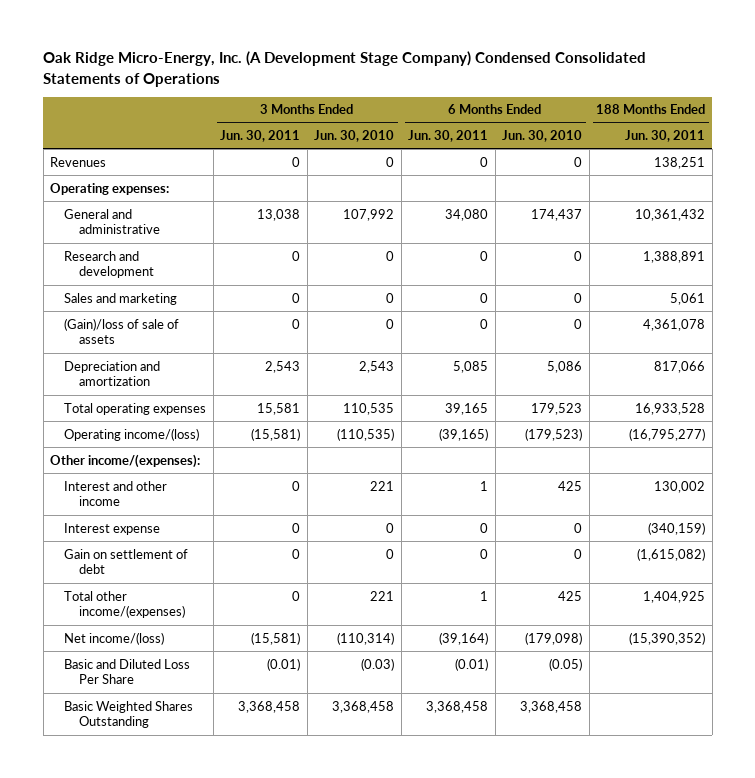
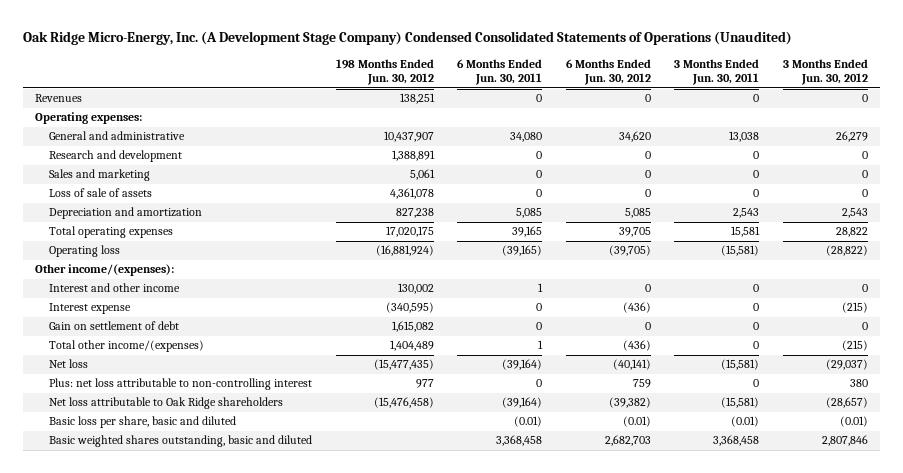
- Oak Ridge Micro-Energy, Inc. (A Development Stage Company) Condensed Consolidated Statements of Operations
+ Oak Ridge Micro-Energy, Inc. (A Development Stage Company) Condensed Consolidated Statements of Operations (Unaudited)
- | 3 Months Ended Jun. 30, 2011 | 3 Months Ended Jun. 30, 2010 | 6 Months Ended Jun. 30, 2011 | 6 Months Ended Jun. 30, 2010 | 188 Months Ended Jun. 30, 2011
+ | 198 Months Ended Jun. 30, 2012 | 6 Months Ended Jun. 30, 2011 | 6 Months Ended Jun. 30, 2012 | 3 Months Ended Jun. 30, 2011 | 3 Months Ended Jun. 30, 2012
- (Gain)/loss of sale of assets | 0 | 0 | 0 | 0 | 4,361,078
+ Loss of sale of assets | 4,361,078 | 0 | 0 | 0 | 0
- Operating income/(loss) | (15,581) | (110,535) | (39,165) | (179,523) | (16,795,277)
+ Operating loss | (16,881,924) | (39,165) | (39,705) | (15,581) | (28,822)
- Net income/(loss) | (15,581) | (110,314) | (39,164) | (179,098) | (15,390,352)
- Basic and Diluted Loss Per Share | (0.01) | (0.03) | (0.01) | (0.05) |
- Basic Weighted Shares Outstanding | 3,368,458 | 3,368,458 | 3,368,458 | 3,368,458 |
+ Net loss | (15,477,435) | (39,164) | (40,141) | (15,581) | (29,037)
+ Plus: net loss attributable to non-controlling interest | 977 | 0 | 759 | 0 | 380
+ Net loss attributable to Oak Ridge shareholders | (15,476,458) | (39,164) | (39,382) | (15,581) | (28,657)
+ Basic loss per share, basic and diluted | | (0.01) | (0.01) | (0.01) | (0.01)
+ Basic weighted shares outstanding, basic and diluted | | 3,368,458 | 2,682,703 | 3,368,458 | 2,807,846

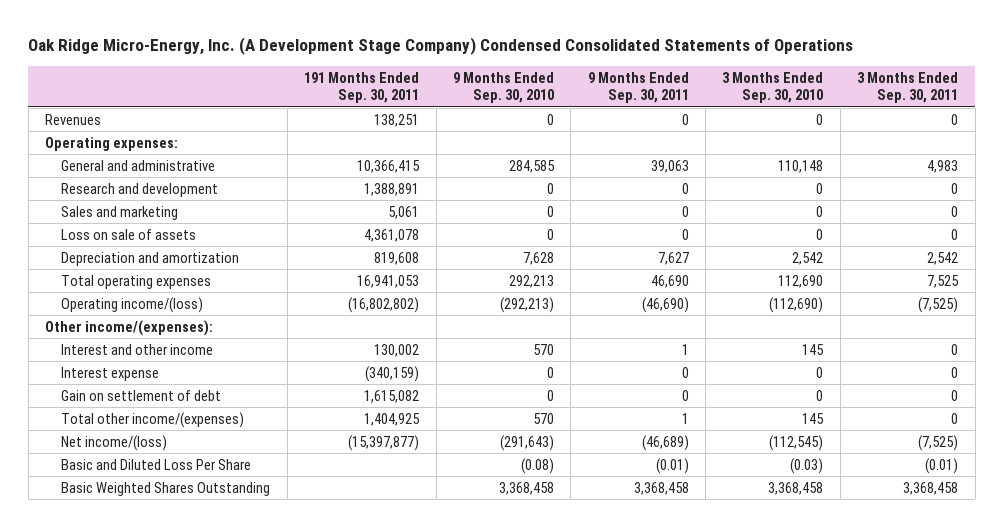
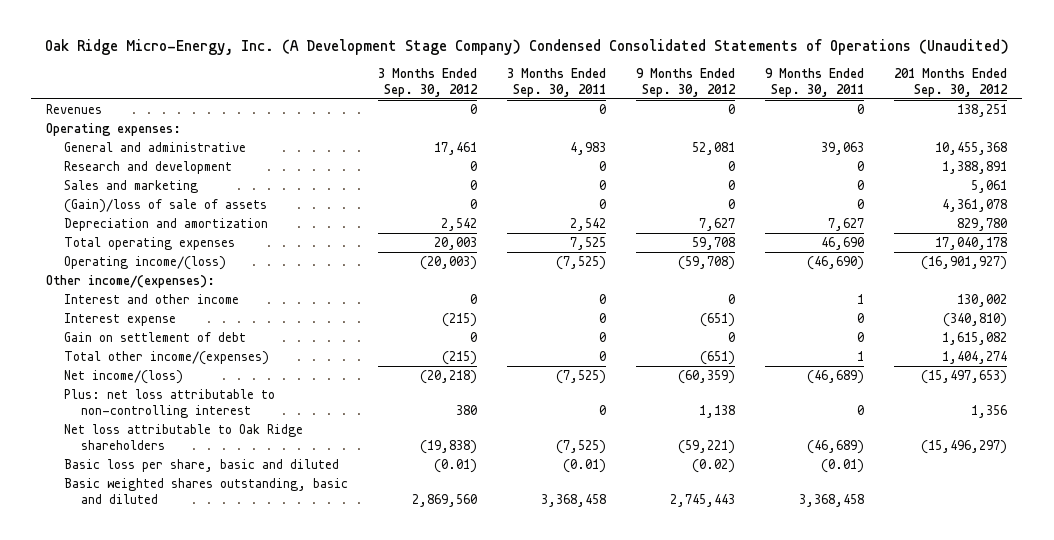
- Oak Ridge Micro-Energy, Inc. (A Development Stage Company) Condensed Consolidated Statements of Operations
+ Oak Ridge Micro-Energy, Inc. (A Development Stage Company) Condensed Consolidated Statements of Operations (Unaudited)
- | 191 Months Ended Sep. 30, 2011 | 9 Months Ended Sep. 30, 2010 | 9 Months Ended Sep. 30, 2011 | 3 Months Ended Sep. 30, 2010 | 3 Months Ended Sep. 30, 2011
+ | 3 Months Ended Sep. 30, 2012 | 3 Months Ended Sep. 30, 2011 | 9 Months Ended Sep. 30, 2012 | 9 Months Ended Sep. 30, 2011 | 201 Months Ended Sep. 30, 2012
- Loss on sale of assets | 4,361,078 | 0 | 0 | 0 | 0
+ (Gain)/loss of sale of assets | 0 | 0 | 0 | 0 | 4,361,078
- Basic and Diluted Loss Per Share | | (0.08) | (0.01) | (0.03) | (0.01)
- Basic Weighted Shares Outstanding | | 3,368,458 | 3,368,458 | 3,368,458 | 3,368,458
+ Plus: net loss attributable to non-controlling interest | 380 | 0 | 1,138 | 0 | 1,356
+ Net loss attributable to Oak Ridge shareholders | (19,838) | (7,525) | (59,221) | (46,689) | (15,496,297)
+ Basic loss per share, basic and diluted | (0.01) | (0.01) | (0.02) | (0.01) |
+ Basic weighted shares outstanding, basic and diluted | 2,869,560 | 3,368,458 | 2,745,443 | 3,368,458 |

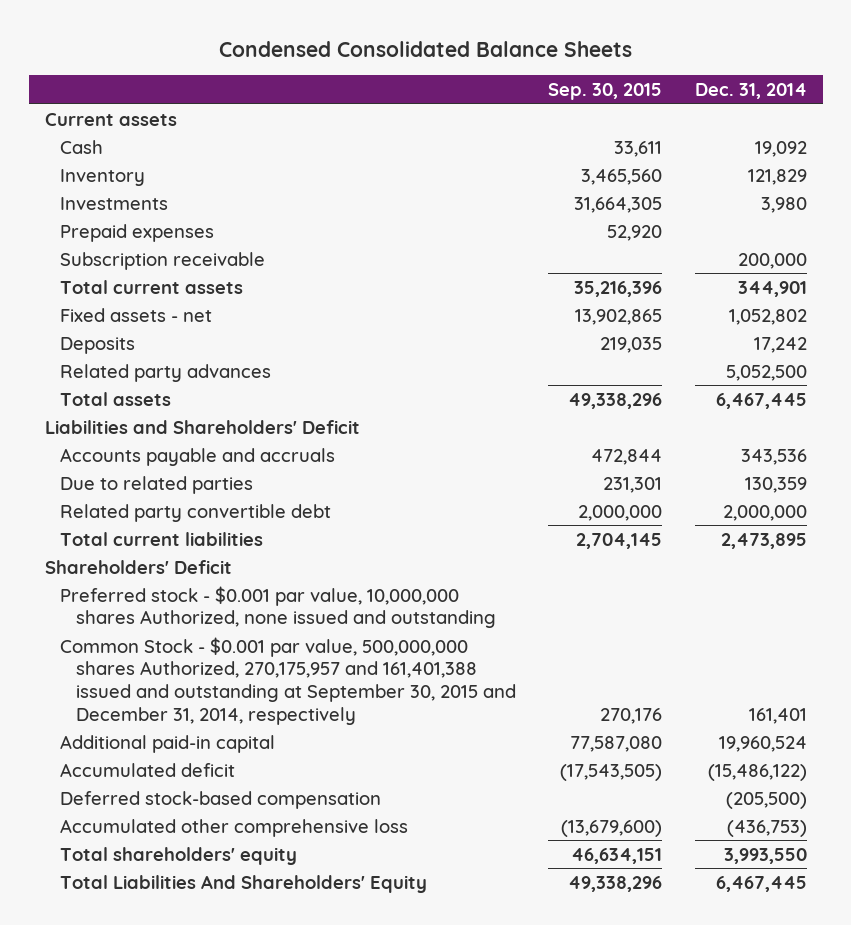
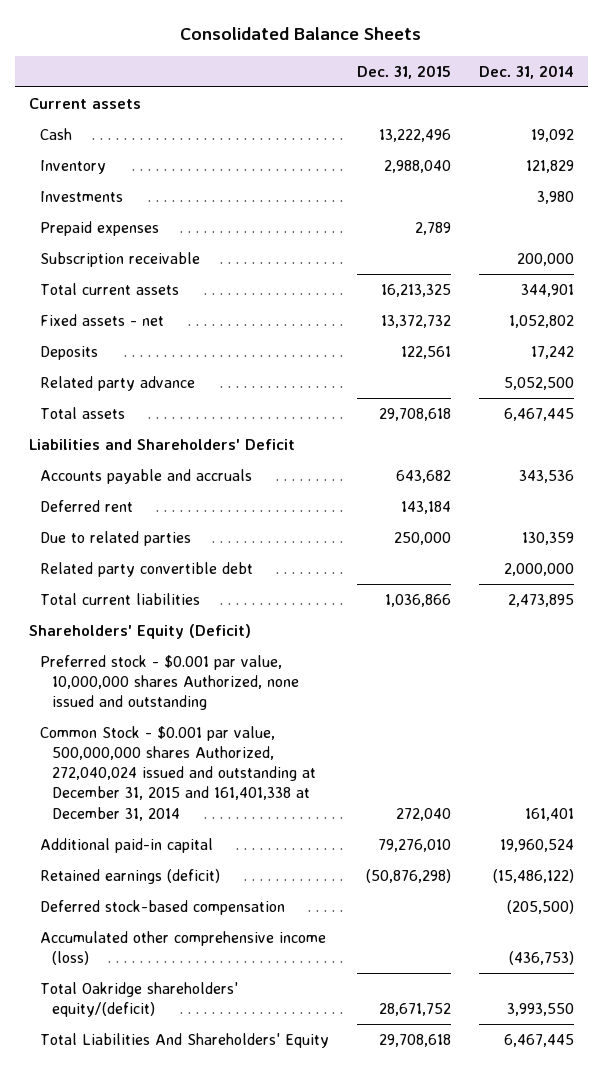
- Condensed Consolidated Balance Sheets
+ Consolidated Balance Sheets
- | Sep. 30, 2015 | Dec. 31, 2014
+ | Dec. 31, 2015 | Dec. 31, 2014
- Related party advances | | 5,052,500
+ Related party advance | | 5,052,500
+ Deferred rent | 143,184 |
- Shareholders' Deficit
+ Shareholders' Equity (Deficit)
- Common Stock - $0.001 par value, 500,000,000 shares Authorized, 270,175,957 and 161,401,388 issued and outstanding at September 30, 2015 and December 31, 2014, respectively | 270,176 | 161,401
+ Common Stock - $0.001 par value, 500,000,000 shares Authorized, 272,040,024 issued and outstanding at December 31, 2015 and 161,401,338 at December 31, 2014 | 272,040 | 161,401
- Accumulated deficit | (17,543,505) | (15,486,122)
+ Retained earnings (deficit) | (50,876,298) | (15,486,122)
- Accumulated other comprehensive loss | (13,679,600) | (436,753)
- Total shareholders' equity | 46,634,151 | 3,993,550
+ Accumulated other comprehensive income (loss) | | (436,753)
+ Total Oakridge shareholders' equity/(deficit) | 28,671,752 | 3,993,550

